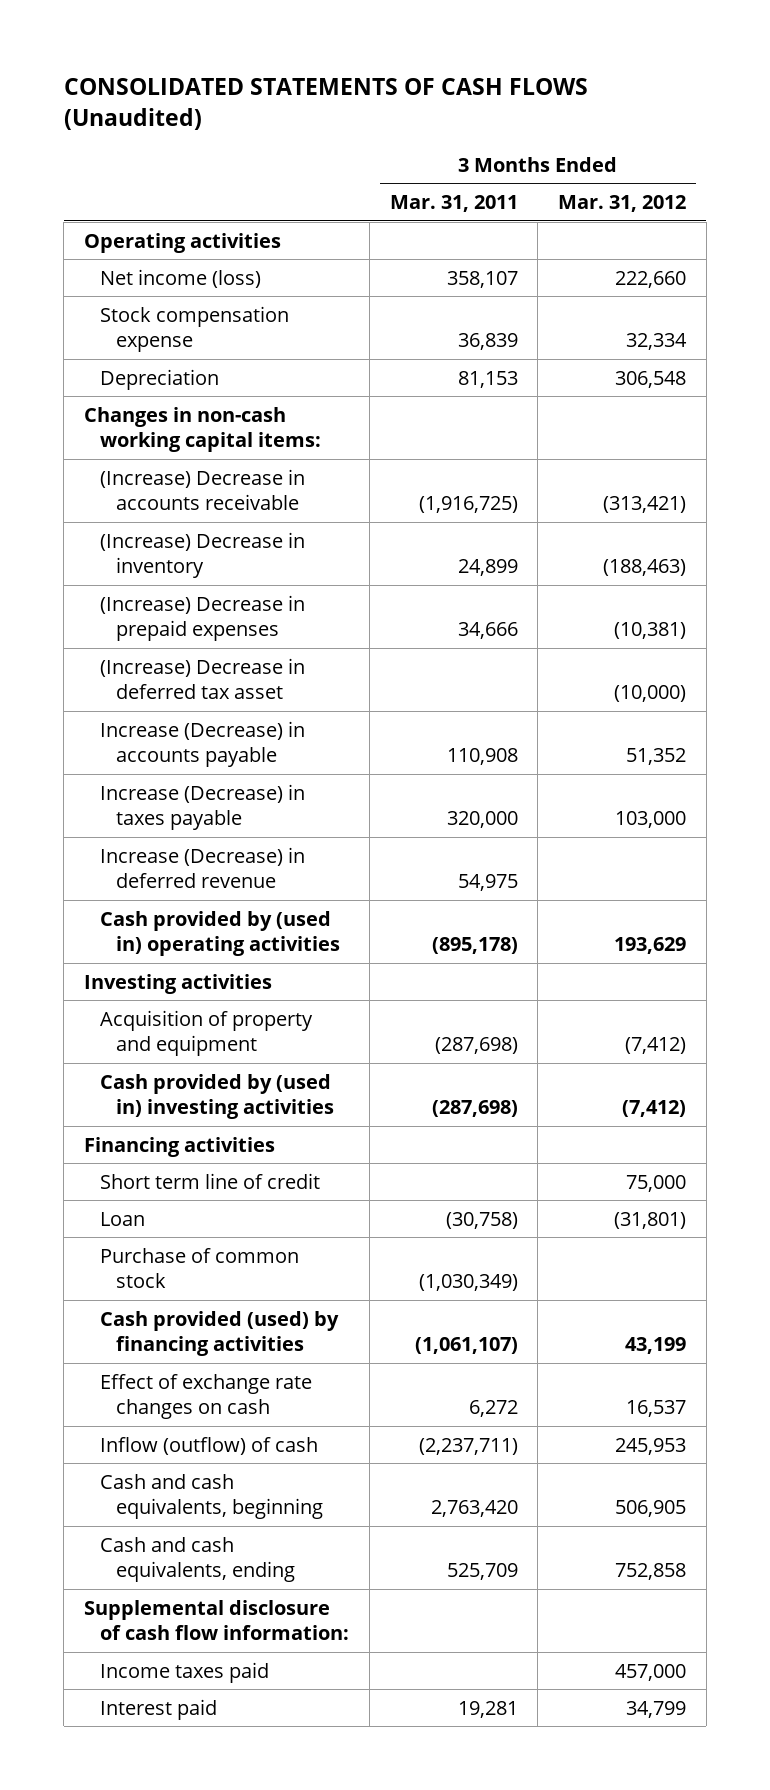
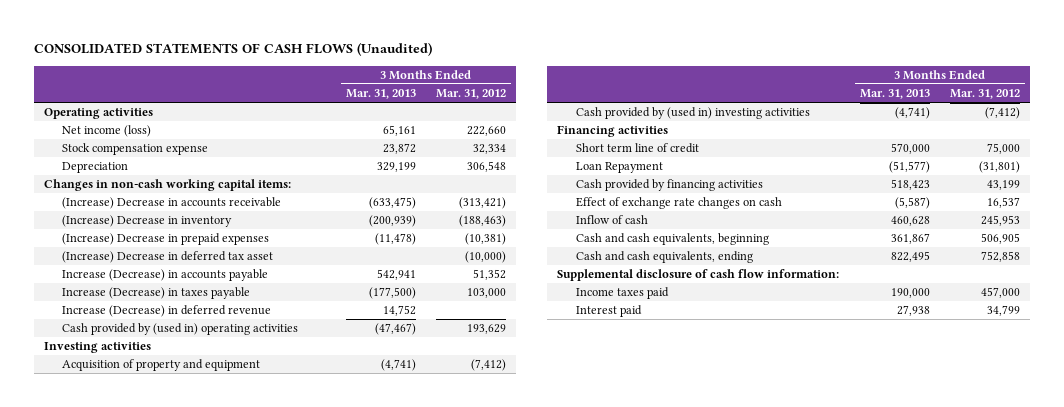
- | 3 Months Ended Mar. 31, 2011 | 3 Months Ended Mar. 31, 2012
+ | 3 Months Ended Mar. 31, 2013 | 3 Months Ended Mar. 31, 2012
- Loan | (30,758) | (31,801)
- Purchase of common stock | (1,030,349) |
- Cash provided (used) by financing activities | (1,061,107) | 43,199
+ Loan Repayment | (51,577) | (31,801)
+ Cash provided by financing activities | 518,423 | 43,199
- Inflow (outflow) of cash | (2,237,711) | 245,953
+ Inflow of cash | 460,628 | 245,953

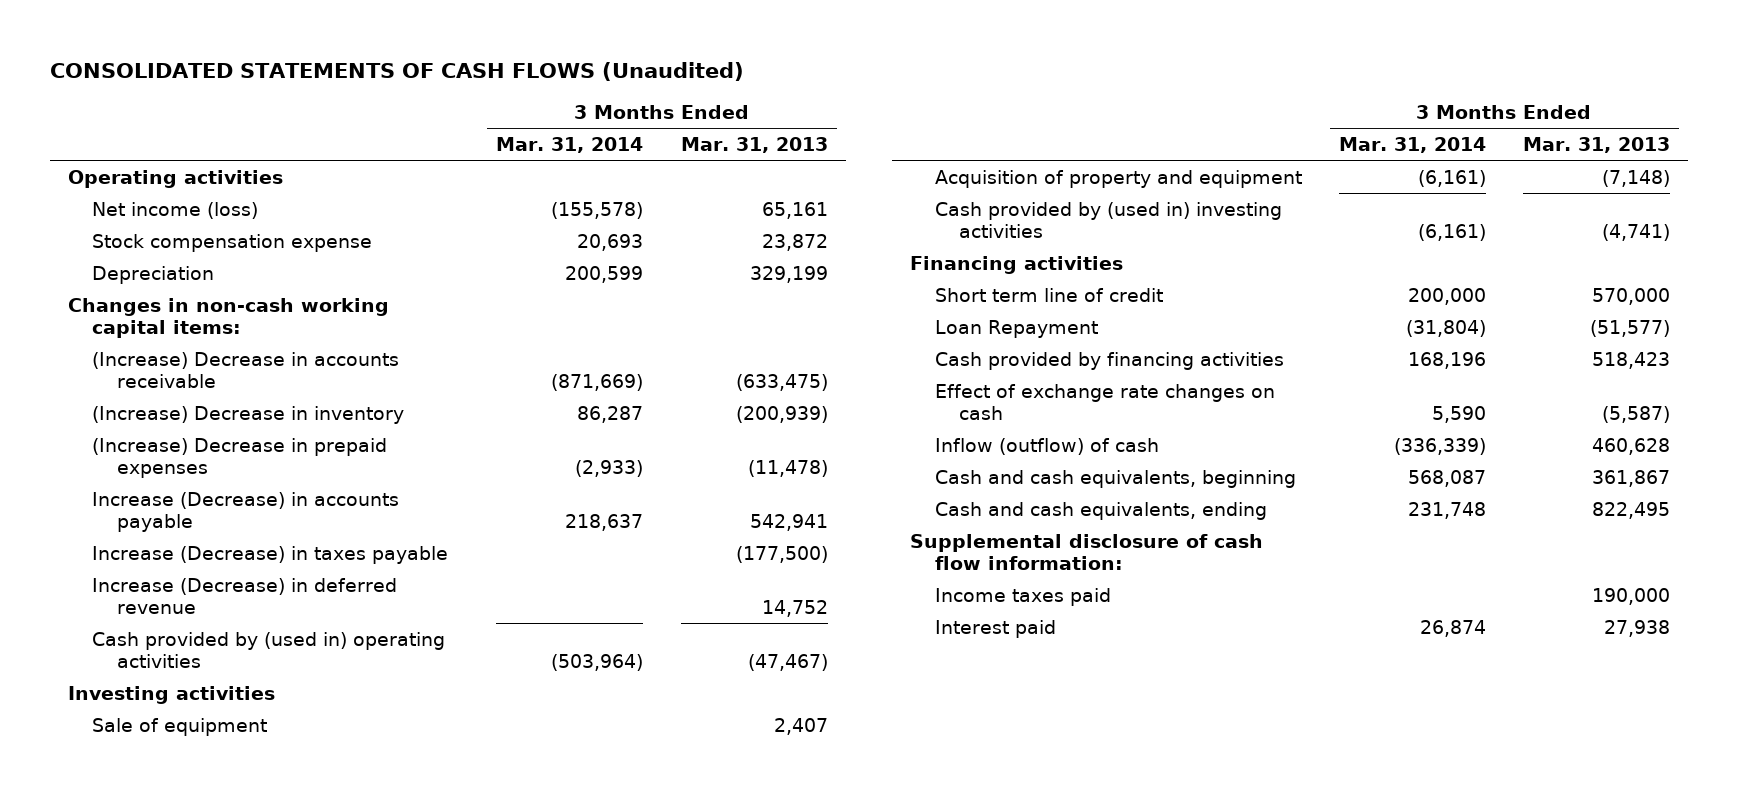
- | 3 Months Ended Mar. 31, 2013 | 3 Months Ended Mar. 31, 2012
+ | 3 Months Ended Mar. 31, 2014 | 3 Months Ended Mar. 31, 2013
- (Increase) Decrease in deferred tax asset | | (10,000)
- Acquisition of property and equipment | (4,741) | (7,412)
+ Sale of equipment | | 2,407
+ Acquisition of property and equipment | (6,161) | (7,148)
- Inflow of cash | 460,628 | 245,953
+ Inflow (outflow) of cash | (336,339) | 460,628

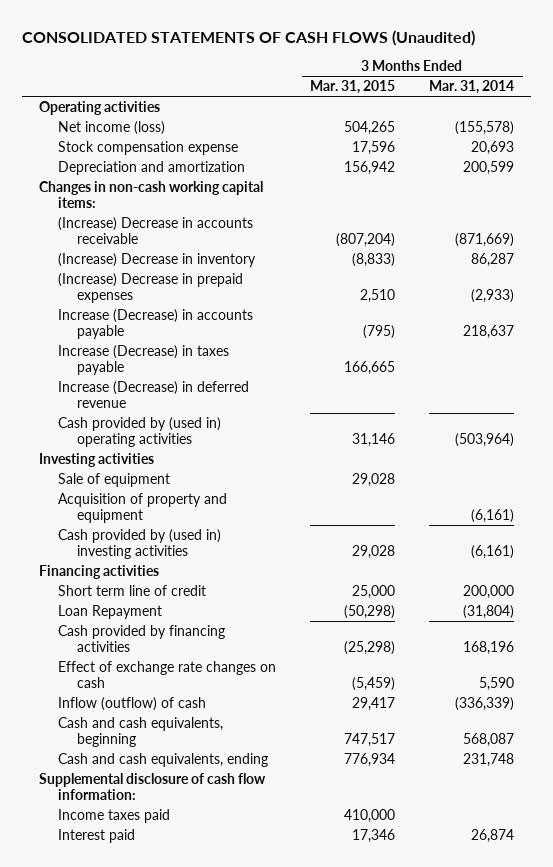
- | 3 Months Ended Mar. 31, 2014 | 3 Months Ended Mar. 31, 2013
+ | 3 Months Ended Mar. 31, 2015 | 3 Months Ended Mar. 31, 2014
- Depreciation | 200,599 | 329,199
+ Depreciation and amortization | 156,942 | 200,599

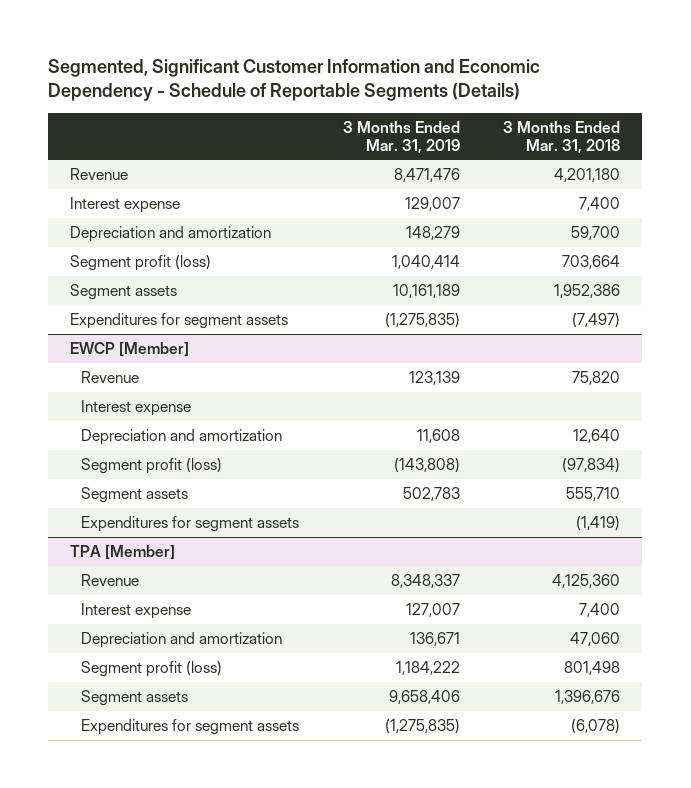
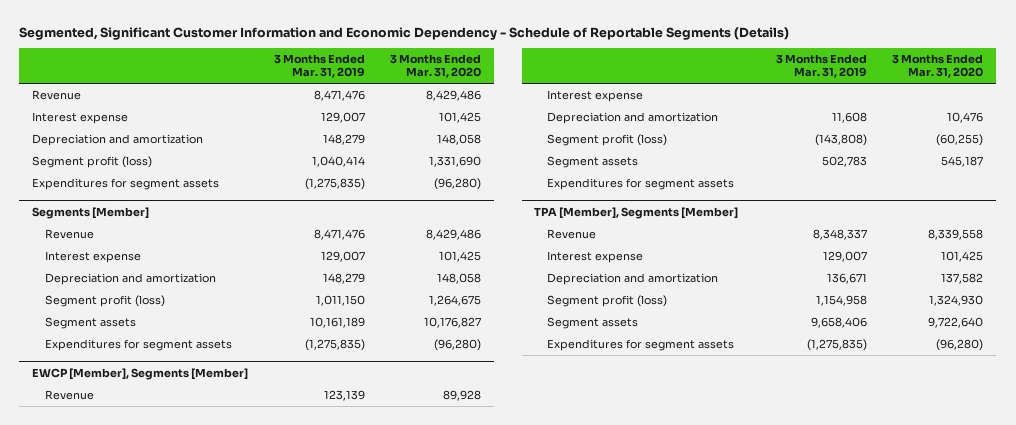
- | 3 Months Ended Mar. 31, 2019 | 3 Months Ended Mar. 31, 2018
+ | 3 Months Ended Mar. 31, 2019 | 3 Months Ended Mar. 31, 2020
+ Expenditures for segment assets | (1,275,835) | (96,280)
+ Segments [Member]
+ Revenue | 8,471,476 | 8,429,486
+ Interest expense | 129,007 | 101,425
+ Depreciation and amortization | 148,279 | 148,058
+ Segment profit (loss) | 1,011,150 | 1,264,675
- EWCP [Member]
+ EWCP [Member], Segments [Member]
- TPA [Member]
+ TPA [Member], Segments [Member]
- Interest expense | 127,007 | 7,400
+ Interest expense | 129,007 | 101,425
- Segment profit (loss) | 1,184,222 | 801,498
+ Segment profit (loss) | 1,154,958 | 1,324,930

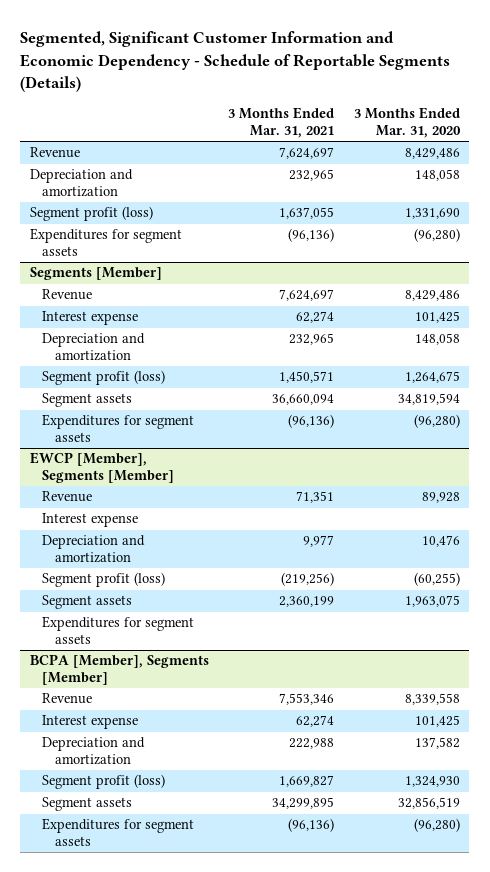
- | 3 Months Ended Mar. 31, 2019 | 3 Months Ended Mar. 31, 2020
+ | 3 Months Ended Mar. 31, 2021 | 3 Months Ended Mar. 31, 2020
- Interest expense | 129,007 | 101,425
@ Segments [Member]
- Segment assets | 10,161,189 | 10,176,827
+ Segment assets | 36,660,094 | 34,819,594
@ EWCP [Member], Segments [Member]
- Segment assets | 502,783 | 545,187
+ Segment assets | 2,360,199 | 1,963,075
- TPA [Member], Segments [Member]
+ BCPA [Member], Segments [Member]
- Segment assets | 9,658,406 | 9,722,640
+ Segment assets | 34,299,895 | 32,856,519

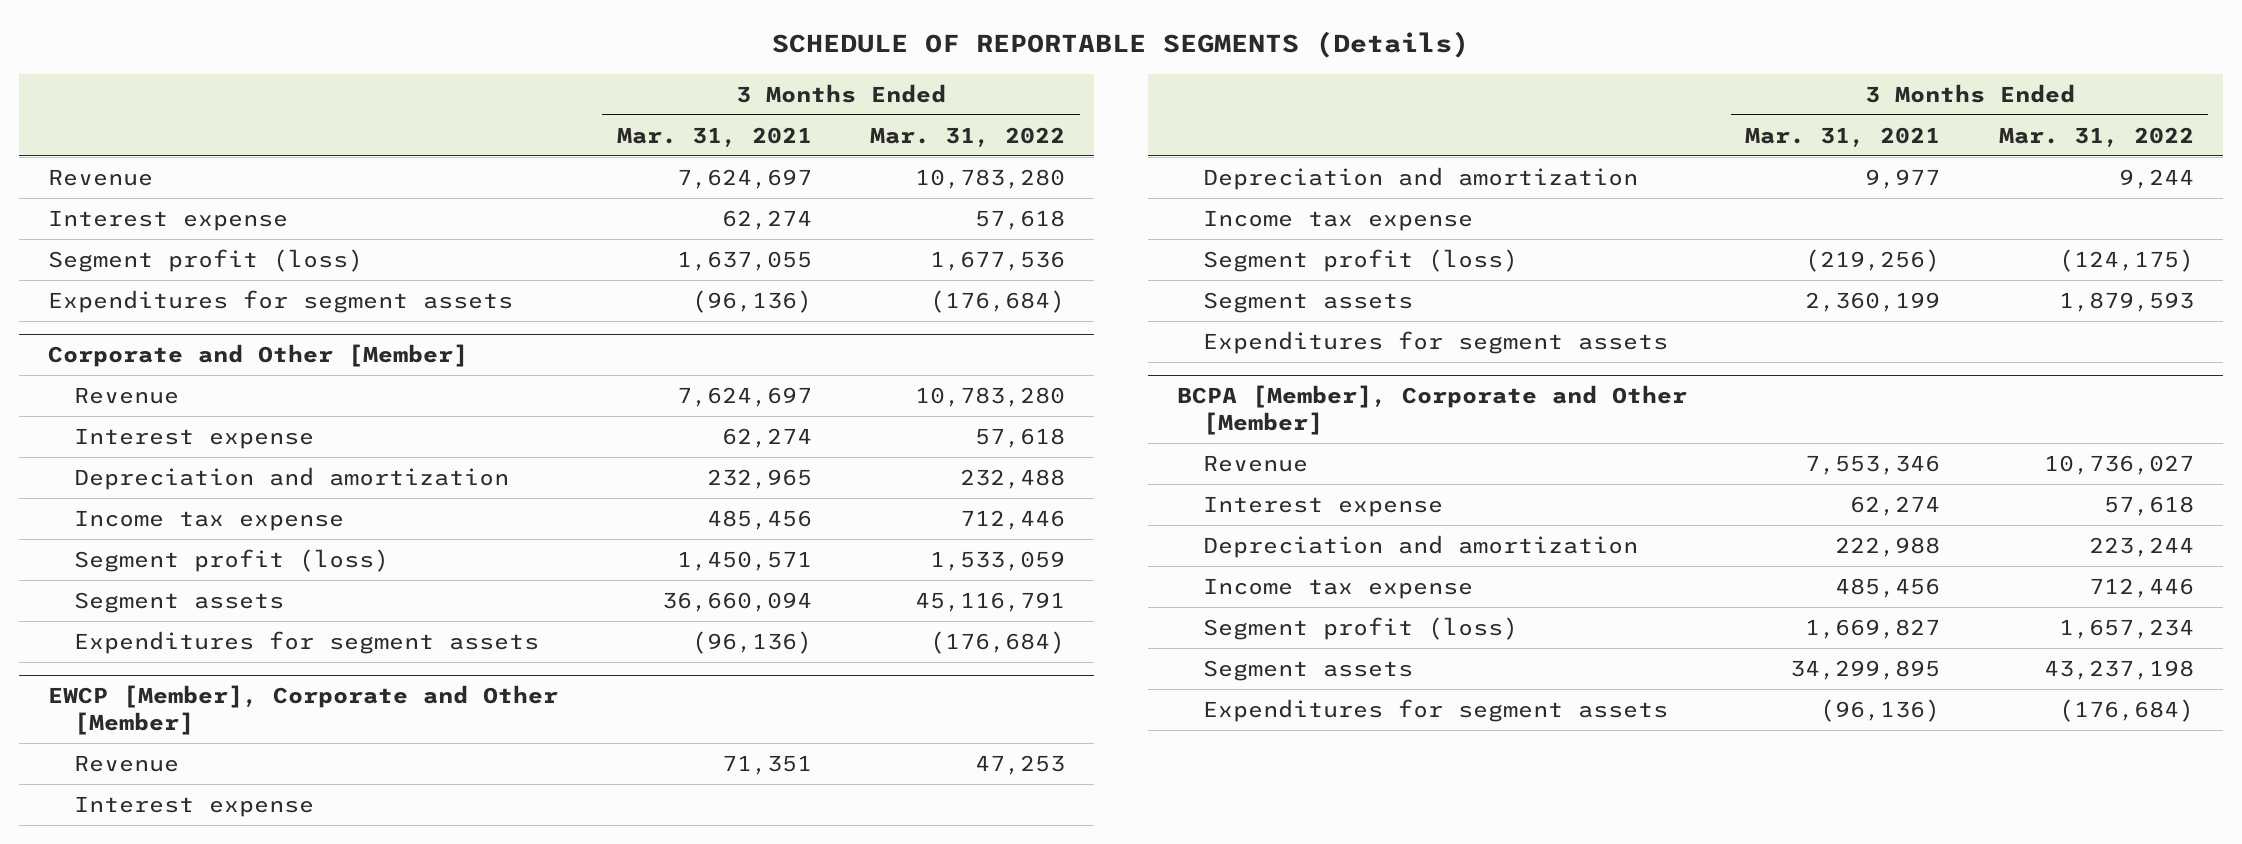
- Segmented, Significant Customer Information and Economic Dependency - Schedule of Reportable Segments (Details)
+ SCHEDULE OF REPORTABLE SEGMENTS (Details)
- | 3 Months Ended Mar. 31, 2021 | 3 Months Ended Mar. 31, 2020
+ | 3 Months Ended Mar. 31, 2021 | 3 Months Ended Mar. 31, 2022
- Depreciation and amortization | 232,965 | 148,058
+ Interest expense | 62,274 | 57,618
- Segments [Member]
+ Corporate and Other [Member]
+ Income tax expense | 485,456 | 712,446
- EWCP [Member], Segments [Member]
+ EWCP [Member], Corporate and Other [Member]
+ Income tax expense
- BCPA [Member], Segments [Member]
+ BCPA [Member], Corporate and Other [Member]
+ Income tax expense | 485,456 | 712,446

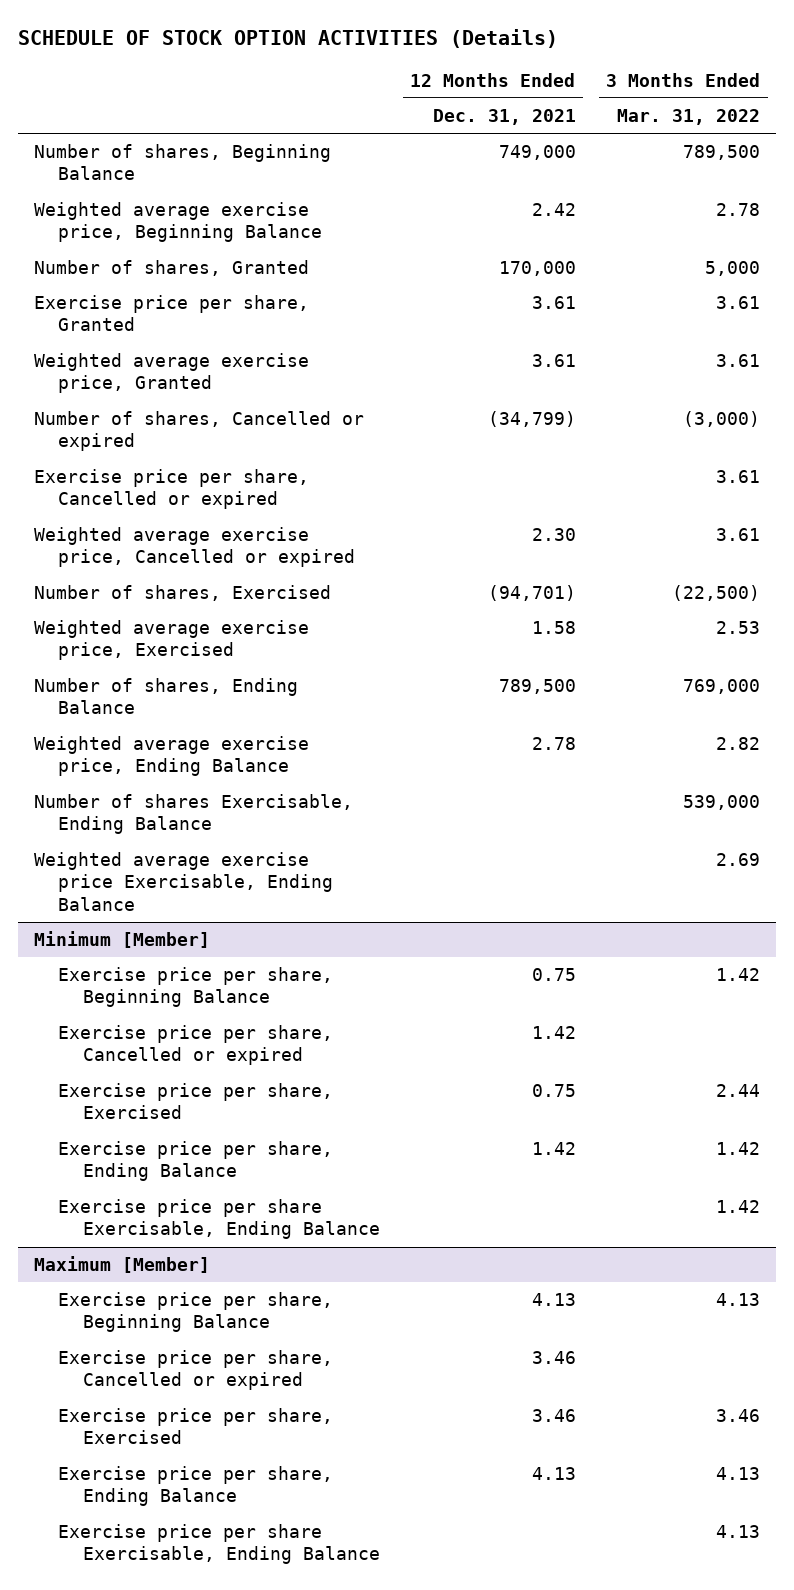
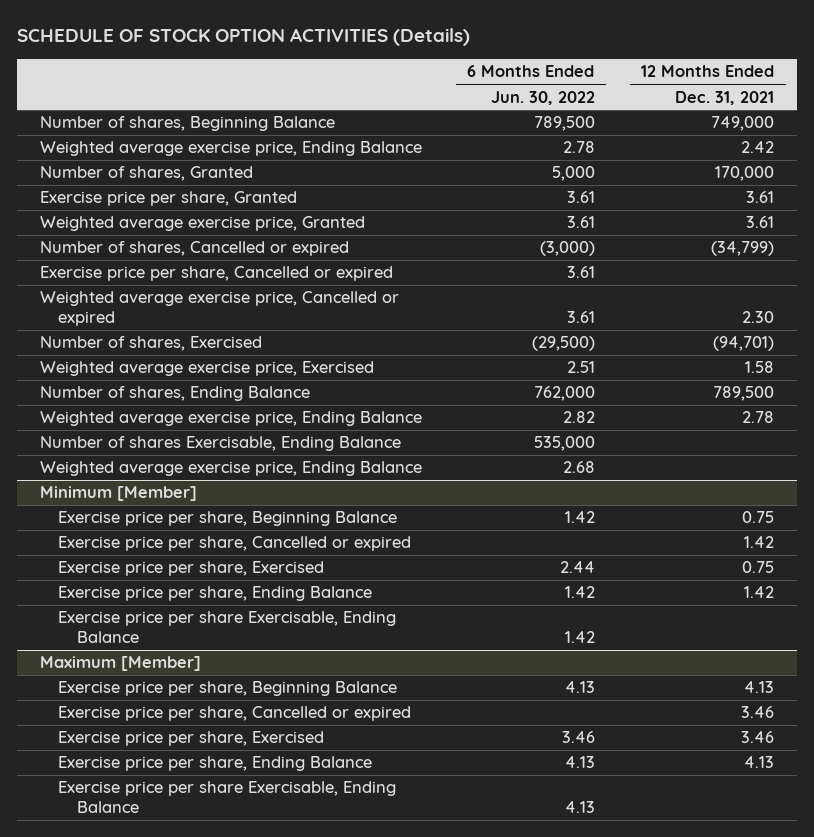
- | 12 Months Ended Dec. 31, 2021 | 3 Months Ended Mar. 31, 2022
+ | 6 Months Ended Jun. 30, 2022 | 12 Months Ended Dec. 31, 2021
- Weighted average exercise price, Beginning Balance | 2.42 | 2.78
+ Weighted average exercise price, Ending Balance | 2.78 | 2.42
- Weighted average exercise price Exercisable, Ending Balance | | 2.69
+ Weighted average exercise price, Ending Balance | 2.68 |

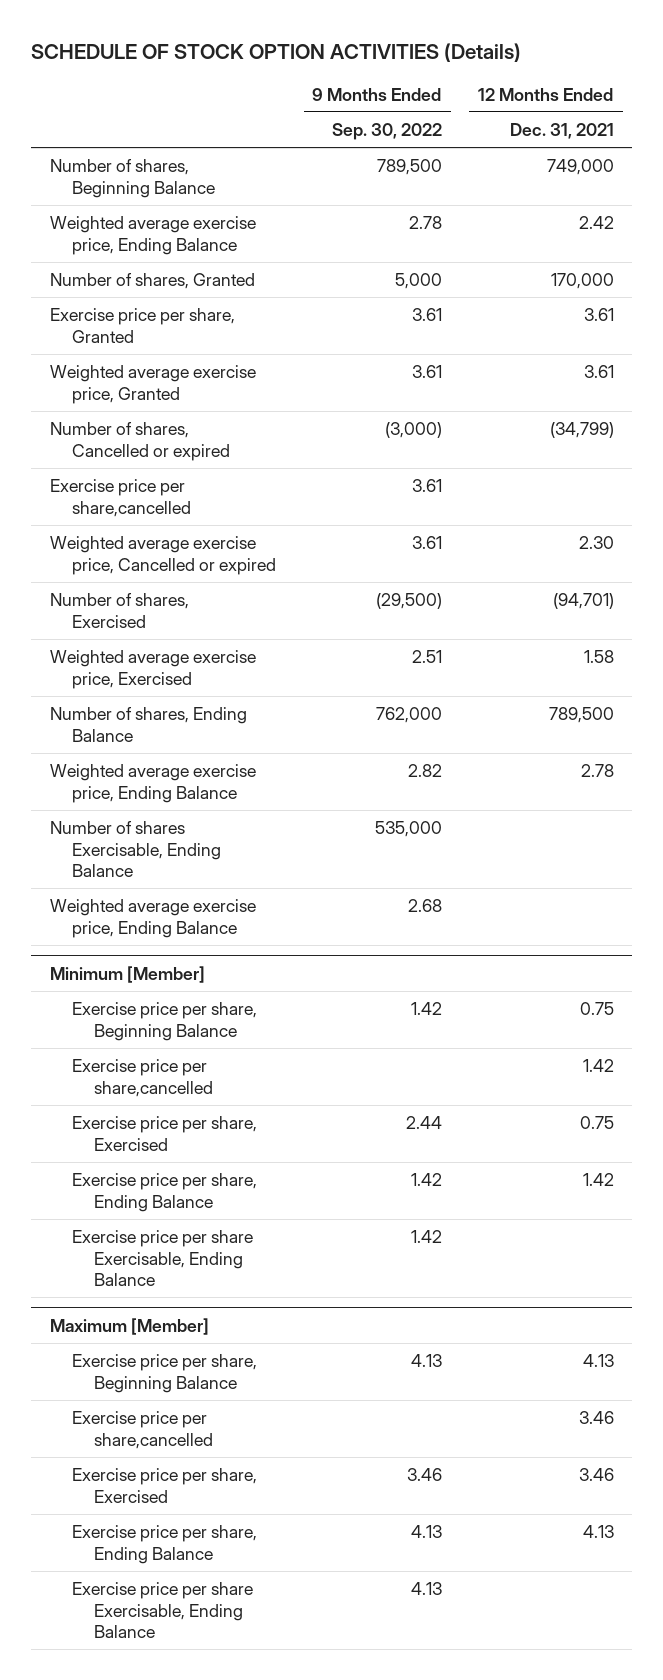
- | 6 Months Ended Jun. 30, 2022 | 12 Months Ended Dec. 31, 2021
+ | 9 Months Ended Sep. 30, 2022 | 12 Months Ended Dec. 31, 2021
- Exercise price per share, Cancelled or expired | 3.61 |
+ Exercise price per share,cancelled | 3.61 |
@ Minimum [Member]
- Exercise price per share, Cancelled or expired | | 1.42
+ Exercise price per share,cancelled | | 1.42
@ Maximum [Member]
- Exercise price per share, Cancelled or expired | | 3.46
+ Exercise price per share,cancelled | | 3.46

